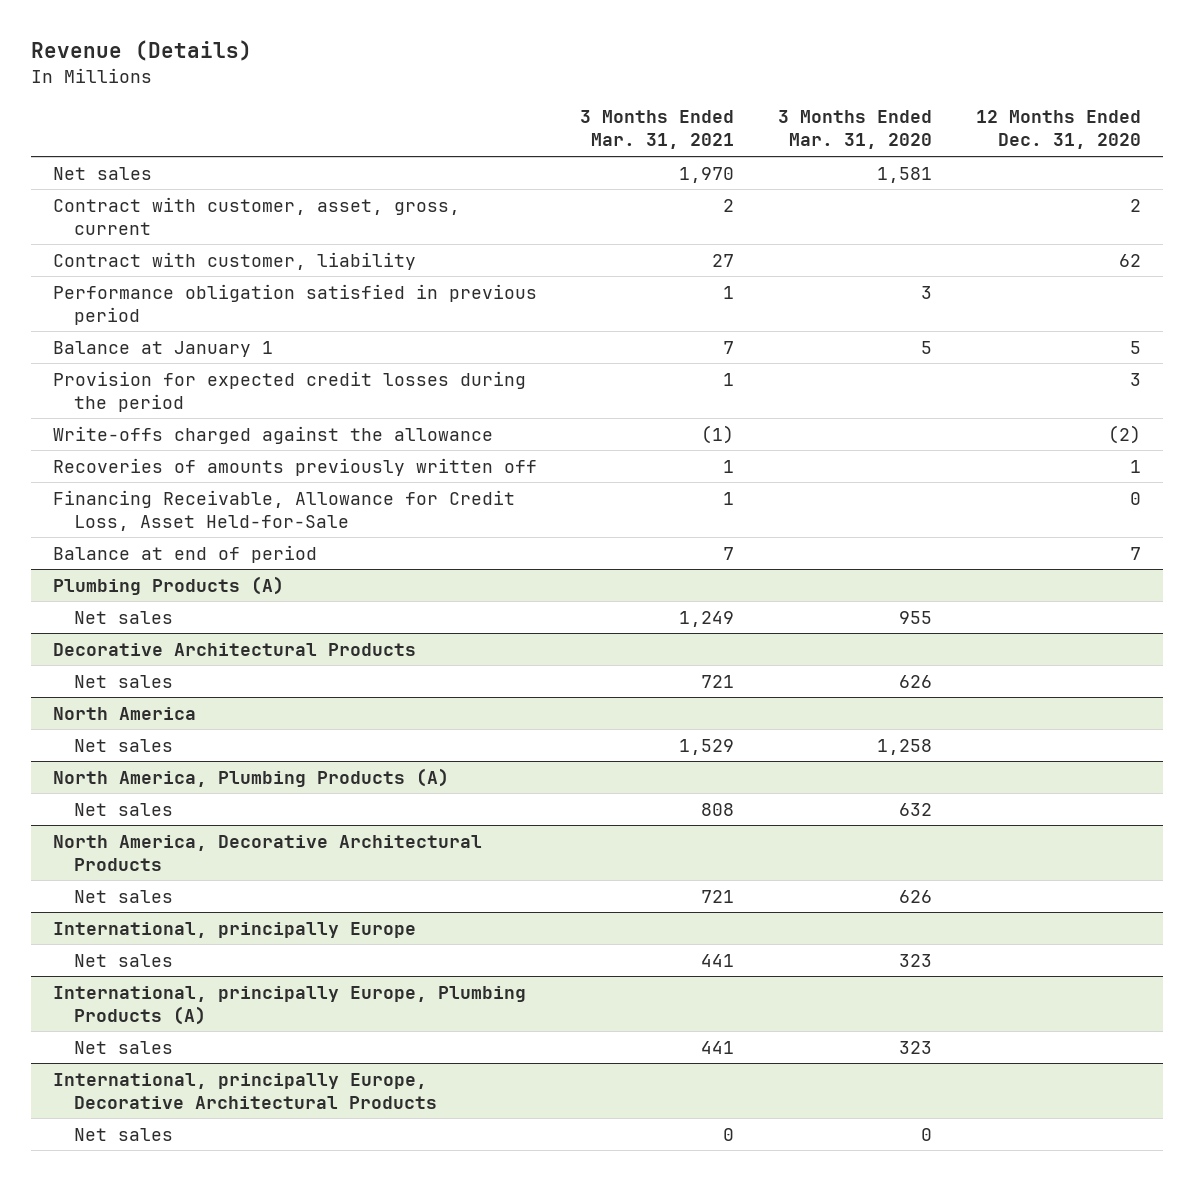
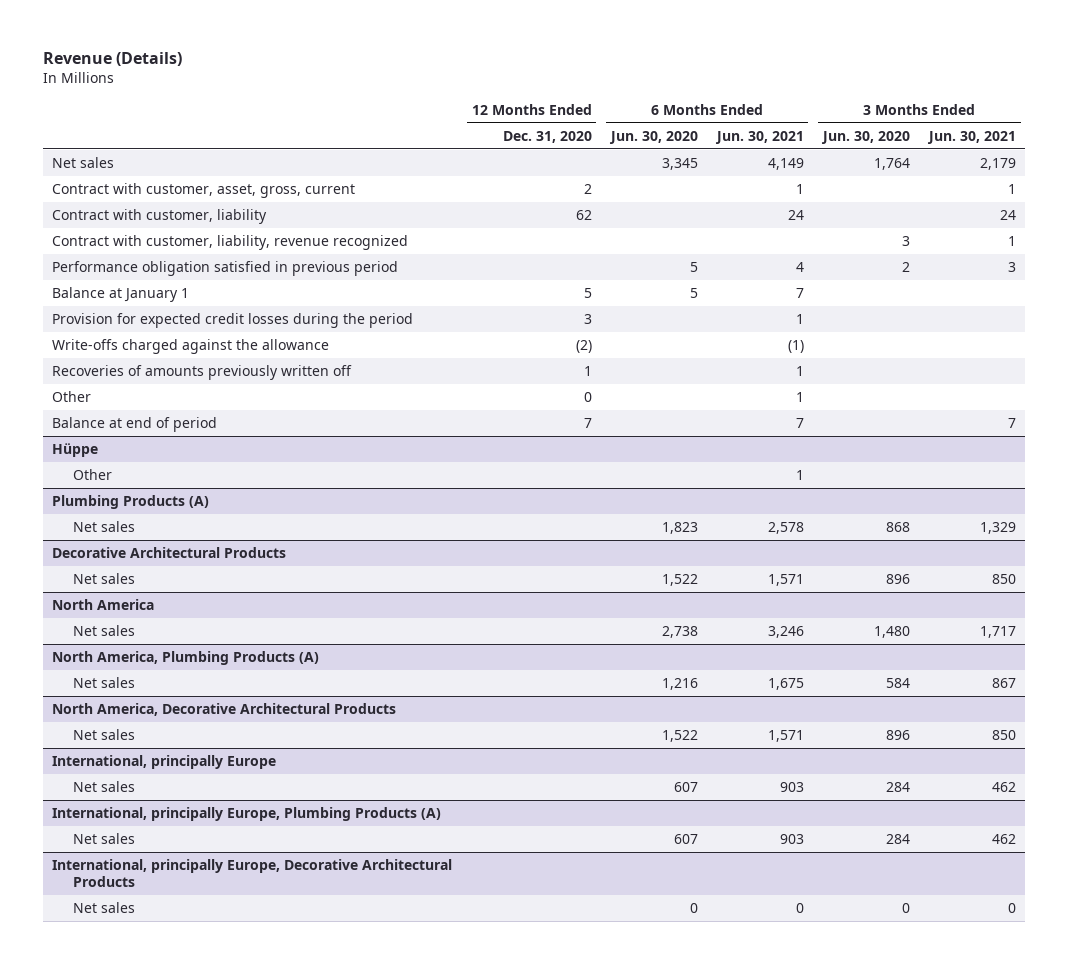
- | 3 Months Ended Mar. 31, 2021 | 3 Months Ended Mar. 31, 2020 | 12 Months Ended Dec. 31, 2020
+ | 12 Months Ended Dec. 31, 2020 | 6 Months Ended Jun. 30, 2020 | 6 Months Ended Jun. 30, 2021 | 3 Months Ended Jun. 30, 2020 | 3 Months Ended Jun. 30, 2021
+ Contract with customer, liability, revenue recognized | | | | 3 | 1
- Financing Receivable, Allowance for Credit Loss, Asset Held-for-Sale | 1 | | 0
+ Other | 0 | | 1 | |
+ Hüppe
+ Other | | | 1 | |

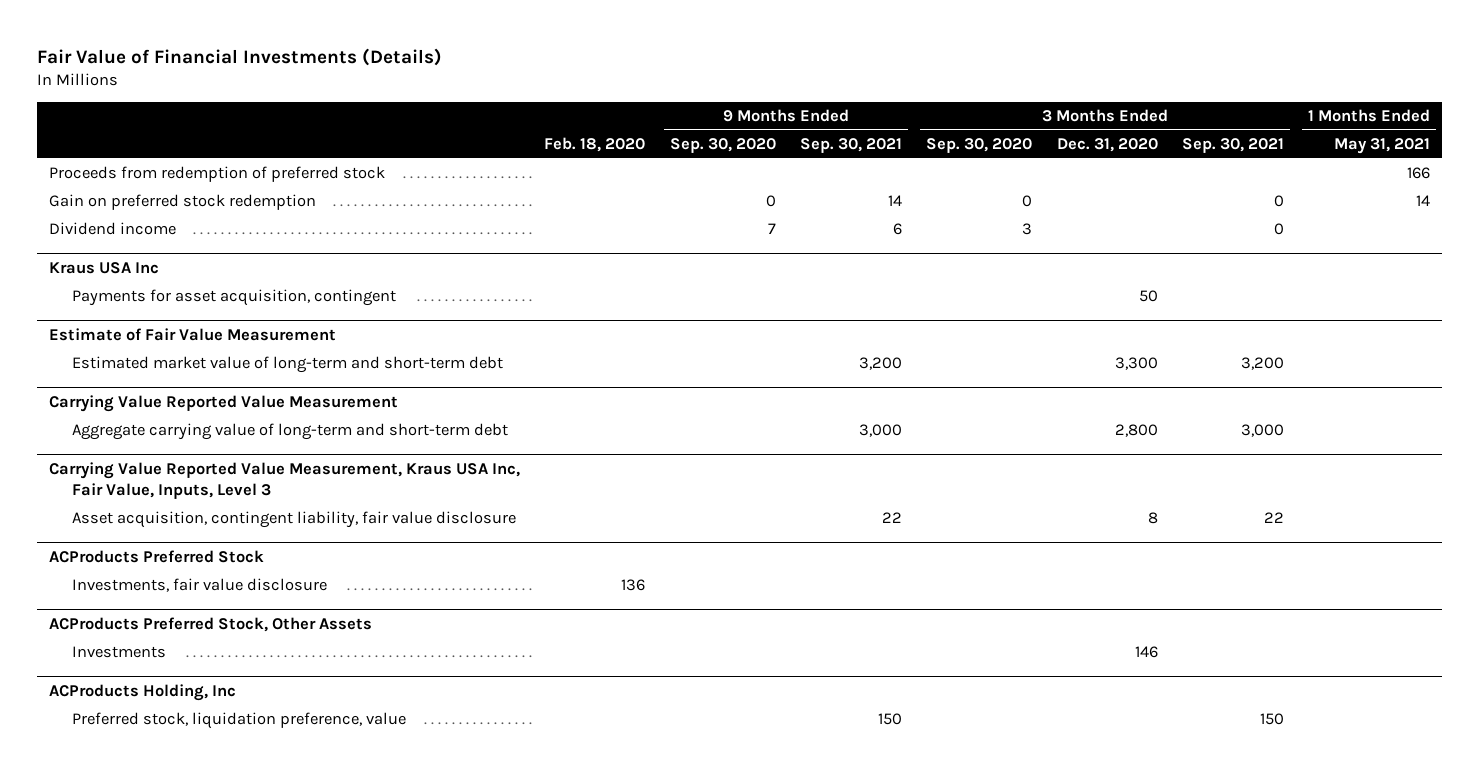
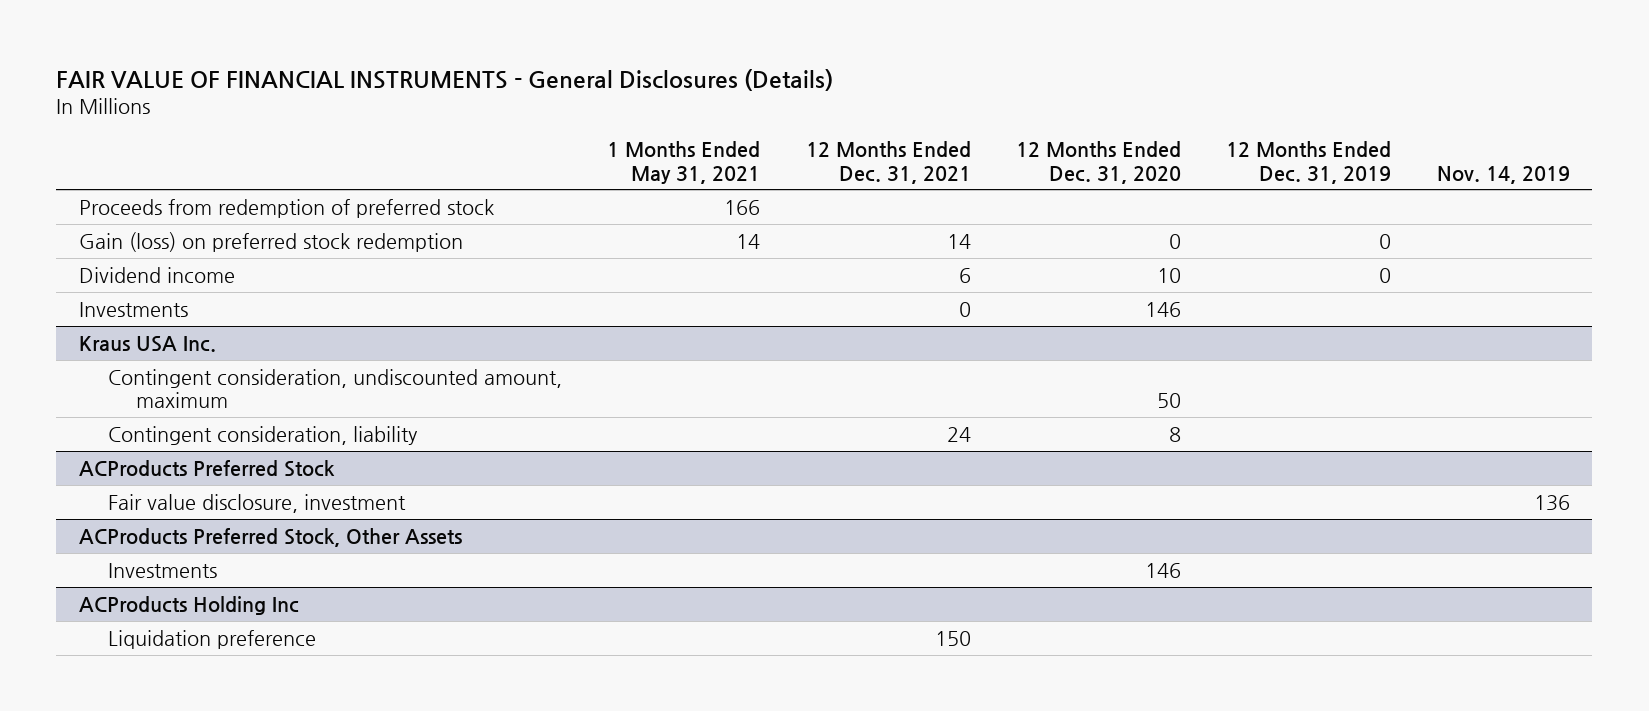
- Fair Value of Financial Investments (Details)
+ FAIR VALUE OF FINANCIAL INSTRUMENTS - General Disclosures (Details)
- | Feb. 18, 2020 | 9 Months Ended Sep. 30, 2020 | 9 Months Ended Sep. 30, 2021 | 3 Months Ended Sep. 30, 2020 | 3 Months Ended Dec. 31, 2020 | 3 Months Ended Sep. 30, 2021 | 1 Months Ended May 31, 2021
+ | 1 Months Ended May 31, 2021 | 12 Months Ended Dec. 31, 2021 | 12 Months Ended Dec. 31, 2020 | 12 Months Ended Dec. 31, 2019 | Nov. 14, 2019
- Gain on preferred stock redemption | | 0 | 14 | 0 | | 0 | 14
+ Gain (loss) on preferred stock redemption | 14 | 14 | 0 | 0 |
- Kraus USA Inc
- Payments for asset acquisition, contingent | | | | | 50 | |
- Estimate of Fair Value Measurement
- Estimated market value of long-term and short-term debt | | | 3,200 | | 3,300 | 3,200 |
- Carrying Value Reported Value Measurement
- Aggregate carrying value of long-term and short-term debt | | | 3,000 | | 2,800 | 3,000 |
- Carrying Value Reported Value Measurement, Kraus USA Inc, Fair Value, Inputs, Level 3
- Asset acquisition, contingent liability, fair value disclosure | | | 22 | | 8 | 22 |
+ Investments | | 0 | 146 | |
+ Kraus USA Inc.
+ Contingent consideration, undiscounted amount, maximum | | | 50 | |
+ Contingent consideration, liability | | 24 | 8 | |
@ ACProducts Preferred Stock
- Investments, fair value disclosure | 136 | | | | | |
+ Fair value disclosure, investment | | | | | 136
- ACProducts Holding, Inc
- Preferred stock, liquidation preference, value | | | 150 | | | 150 |
+ ACProducts Holding Inc
+ Liquidation preference | | 150 | | |

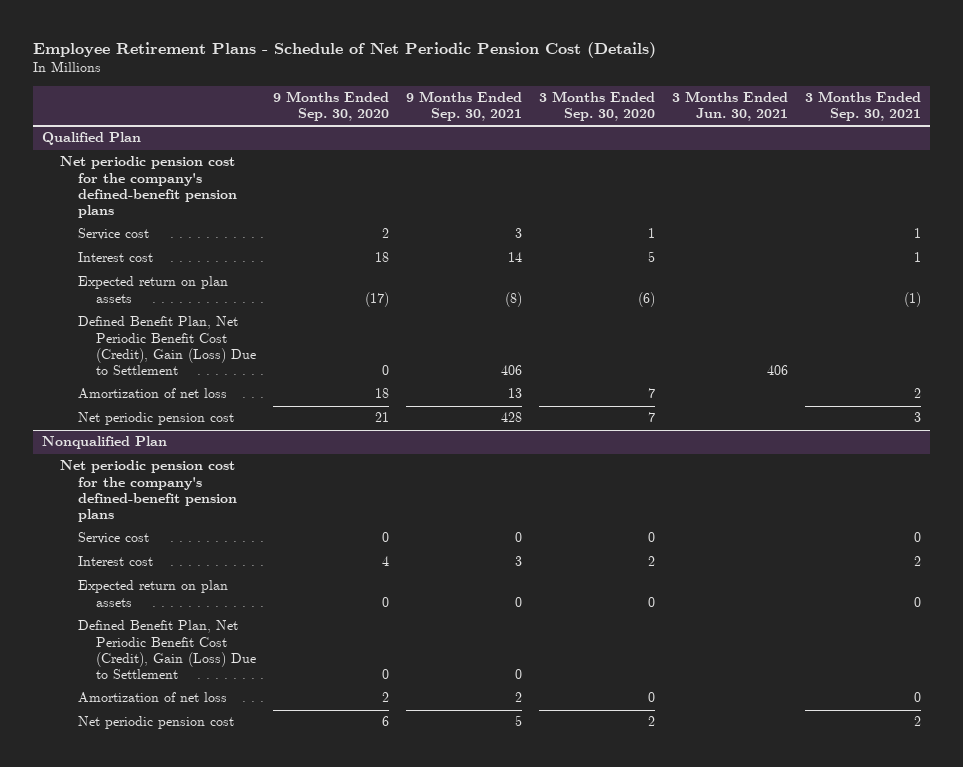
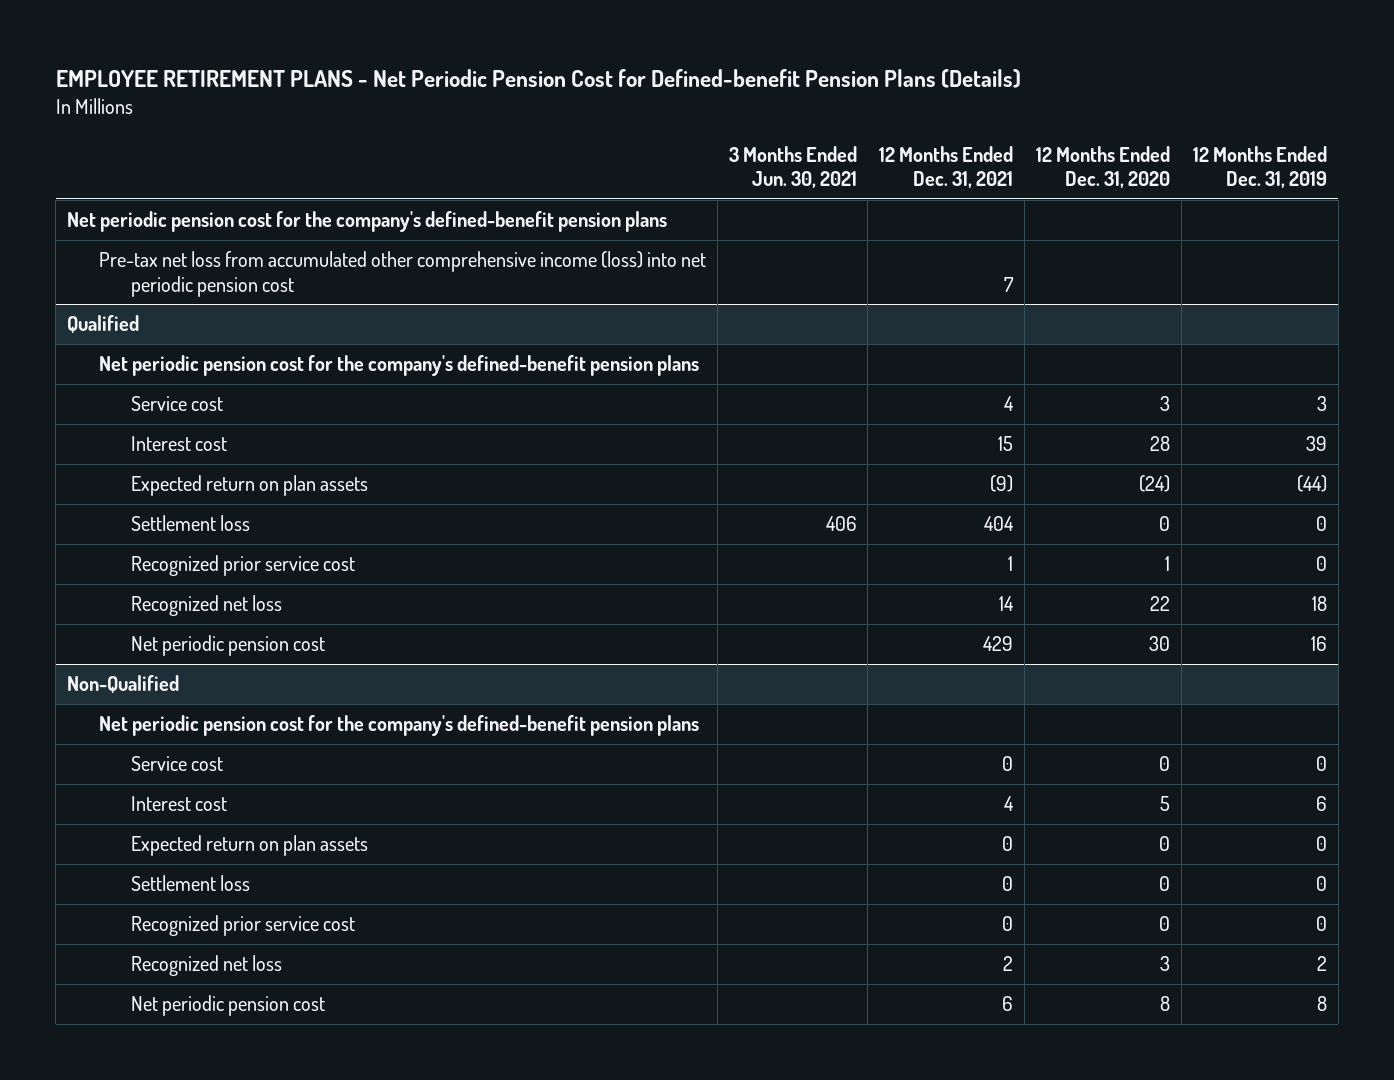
- Employee Retirement Plans - Schedule of Net Periodic Pension Cost (Details)
+ EMPLOYEE RETIREMENT PLANS - Net Periodic Pension Cost for Defined-benefit Pension Plans (Details)
- | 9 Months Ended Sep. 30, 2020 | 9 Months Ended Sep. 30, 2021 | 3 Months Ended Sep. 30, 2020 | 3 Months Ended Jun. 30, 2021 | 3 Months Ended Sep. 30, 2021
+ | 3 Months Ended Jun. 30, 2021 | 12 Months Ended Dec. 31, 2021 | 12 Months Ended Dec. 31, 2020 | 12 Months Ended Dec. 31, 2019
- Qualified Plan
+ Net periodic pension cost for the company's defined-benefit pension plans
+ Pre-tax net loss from accumulated other comprehensive income (loss) into net periodic pension cost | | 7 | |
+ Qualified
- Defined Benefit Plan, Net Periodic Benefit Cost (Credit), Gain (Loss) Due to Settlement | 0 | 406 | | 406 |
- Amortization of net loss | 18 | 13 | 7 | | 2
+ Settlement loss | 406 | 404 | 0 | 0
+ Recognized prior service cost | | 1 | 1 | 0
+ Recognized net loss | | 14 | 22 | 18
- Nonqualified Plan
+ Non-Qualified
- Defined Benefit Plan, Net Periodic Benefit Cost (Credit), Gain (Loss) Due to Settlement | 0 | 0 | | |
- Amortization of net loss | 2 | 2 | 0 | | 0
+ Settlement loss | | 0 | 0 | 0
+ Recognized prior service cost | | 0 | 0 | 0
+ Recognized net loss | | 2 | 3 | 2

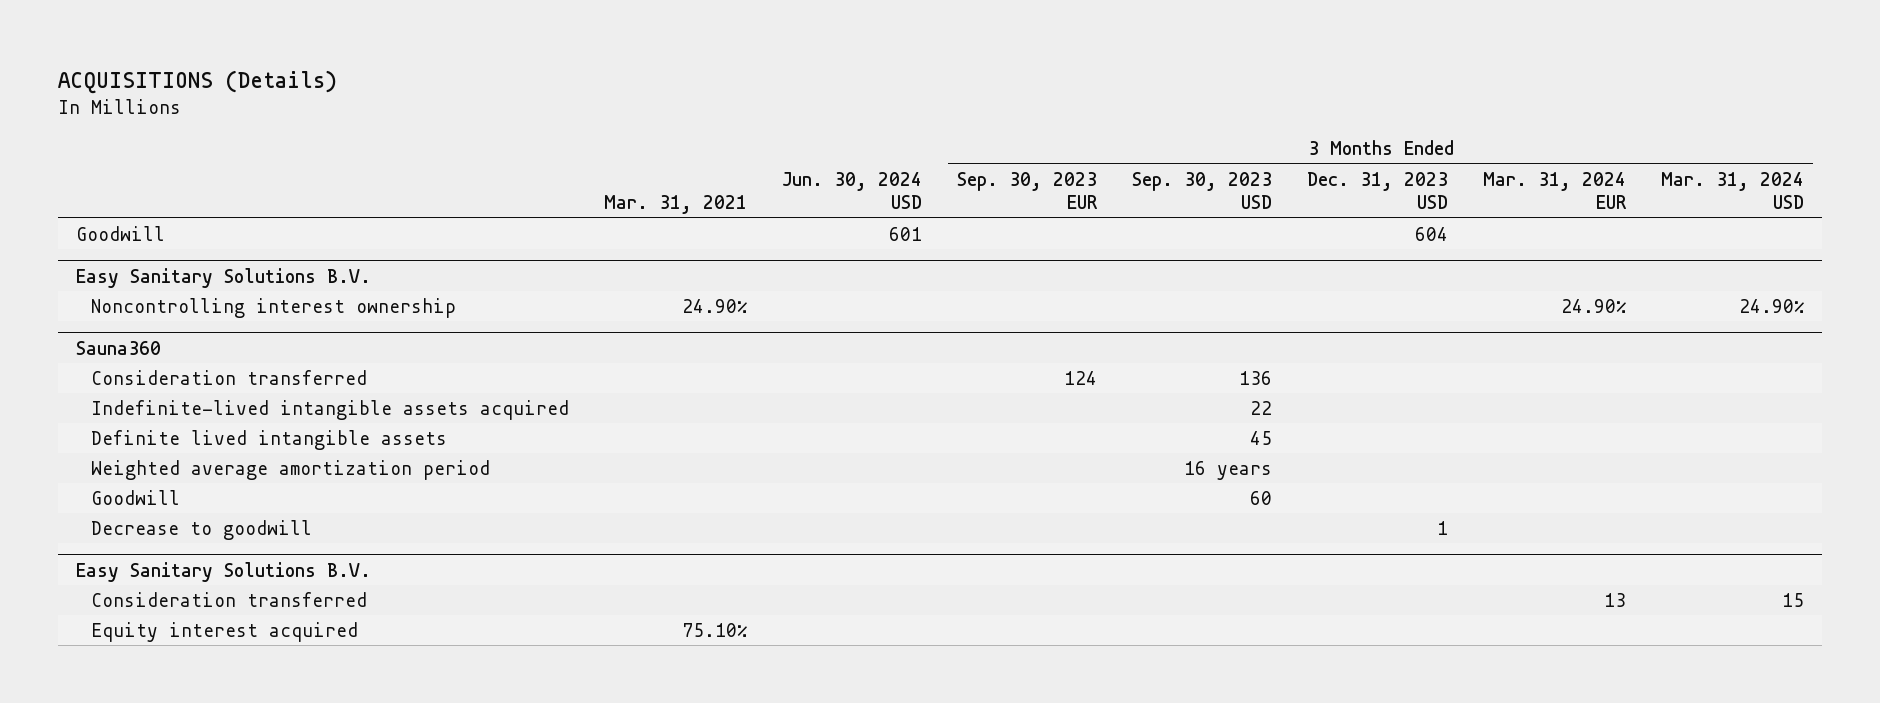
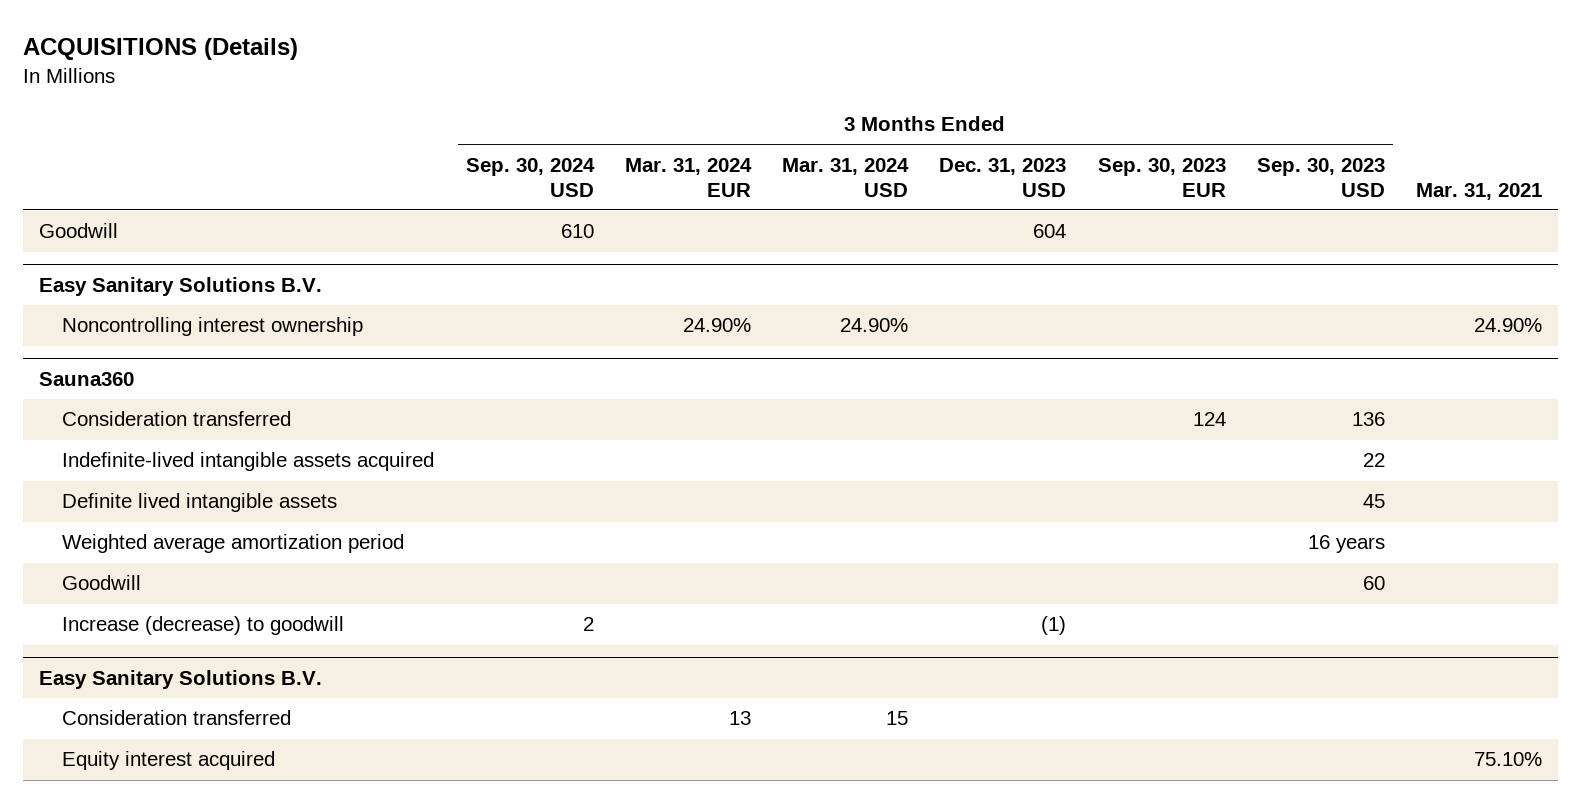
- | Mar. 31, 2021 | Jun. 30, 2024 USD | 3 Months Ended Sep. 30, 2023 EUR | 3 Months Ended Sep. 30, 2023 USD | 3 Months Ended Dec. 31, 2023 USD | 3 Months Ended Mar. 31, 2024 EUR | 3 Months Ended Mar. 31, 2024 USD
+ | 3 Months Ended Sep. 30, 2024 USD | 3 Months Ended Mar. 31, 2024 EUR | 3 Months Ended Mar. 31, 2024 USD | 3 Months Ended Dec. 31, 2023 USD | 3 Months Ended Sep. 30, 2023 EUR | 3 Months Ended Sep. 30, 2023 USD | Mar. 31, 2021
@ Sauna360
- Decrease to goodwill | | | | | 1 | |
+ Increase (decrease) to goodwill | 2 | | | (1) | | |

